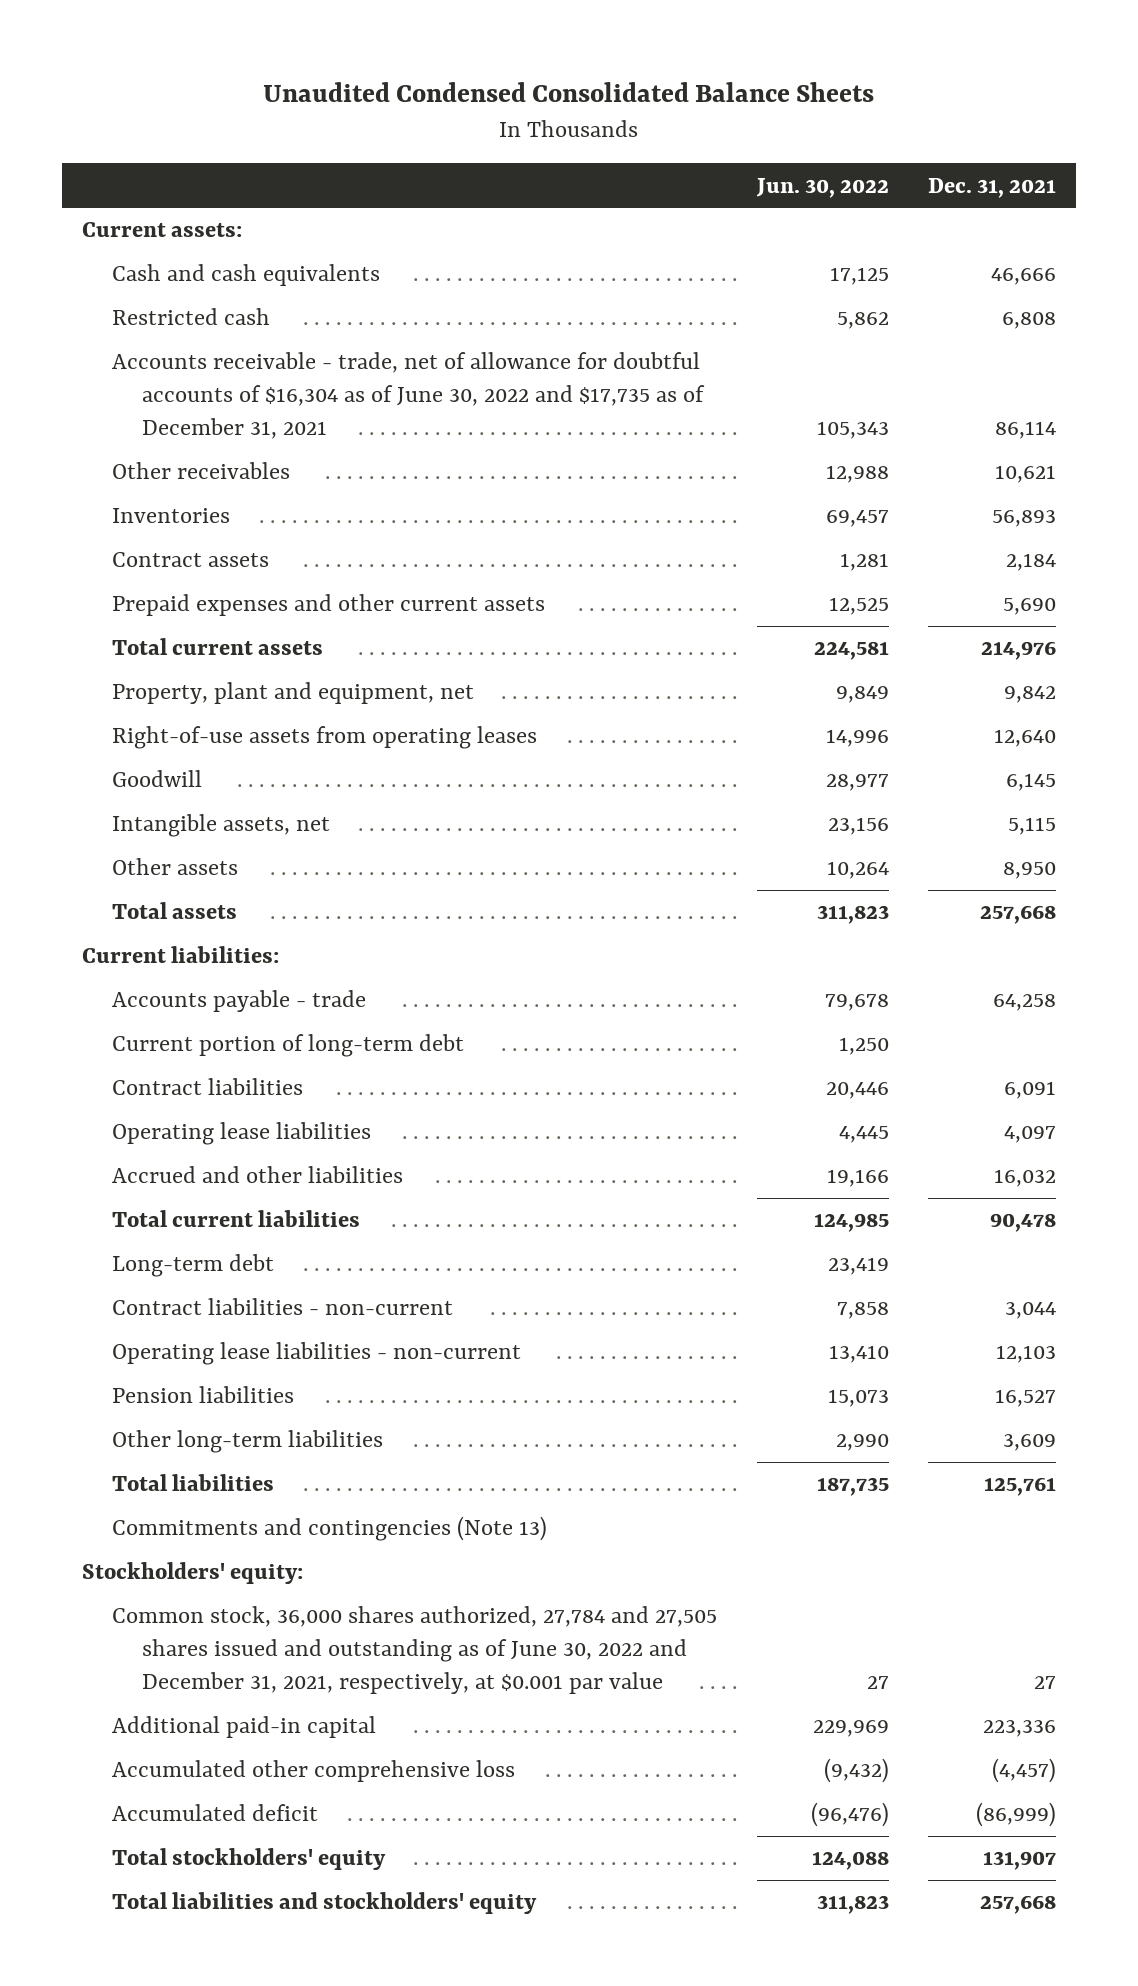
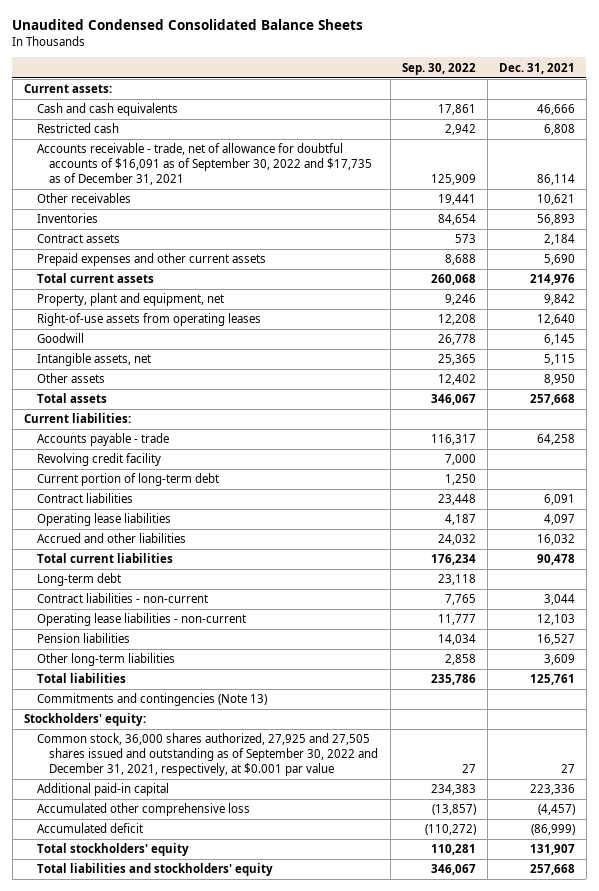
- | Jun. 30, 2022 | Dec. 31, 2021
+ | Sep. 30, 2022 | Dec. 31, 2021
- Accounts receivable - trade, net of allowance for doubtful accounts of $16,304 as of June 30, 2022 and $17,735 as of December 31, 2021 | 105,343 | 86,114
+ Accounts receivable - trade, net of allowance for doubtful accounts of $16,091 as of September 30, 2022 and $17,735 as of December 31, 2021 | 125,909 | 86,114
+ Revolving credit facility | 7,000 |
- Common stock, 36,000 shares authorized, 27,784 and 27,505 shares issued and outstanding as of June 30, 2022 and December 31, 2021, respectively, at $0.001 par value | 27 | 27
+ Common stock, 36,000 shares authorized, 27,925 and 27,505 shares issued and outstanding as of September 30, 2022 and December 31, 2021, respectively, at $0.001 par value | 27 | 27

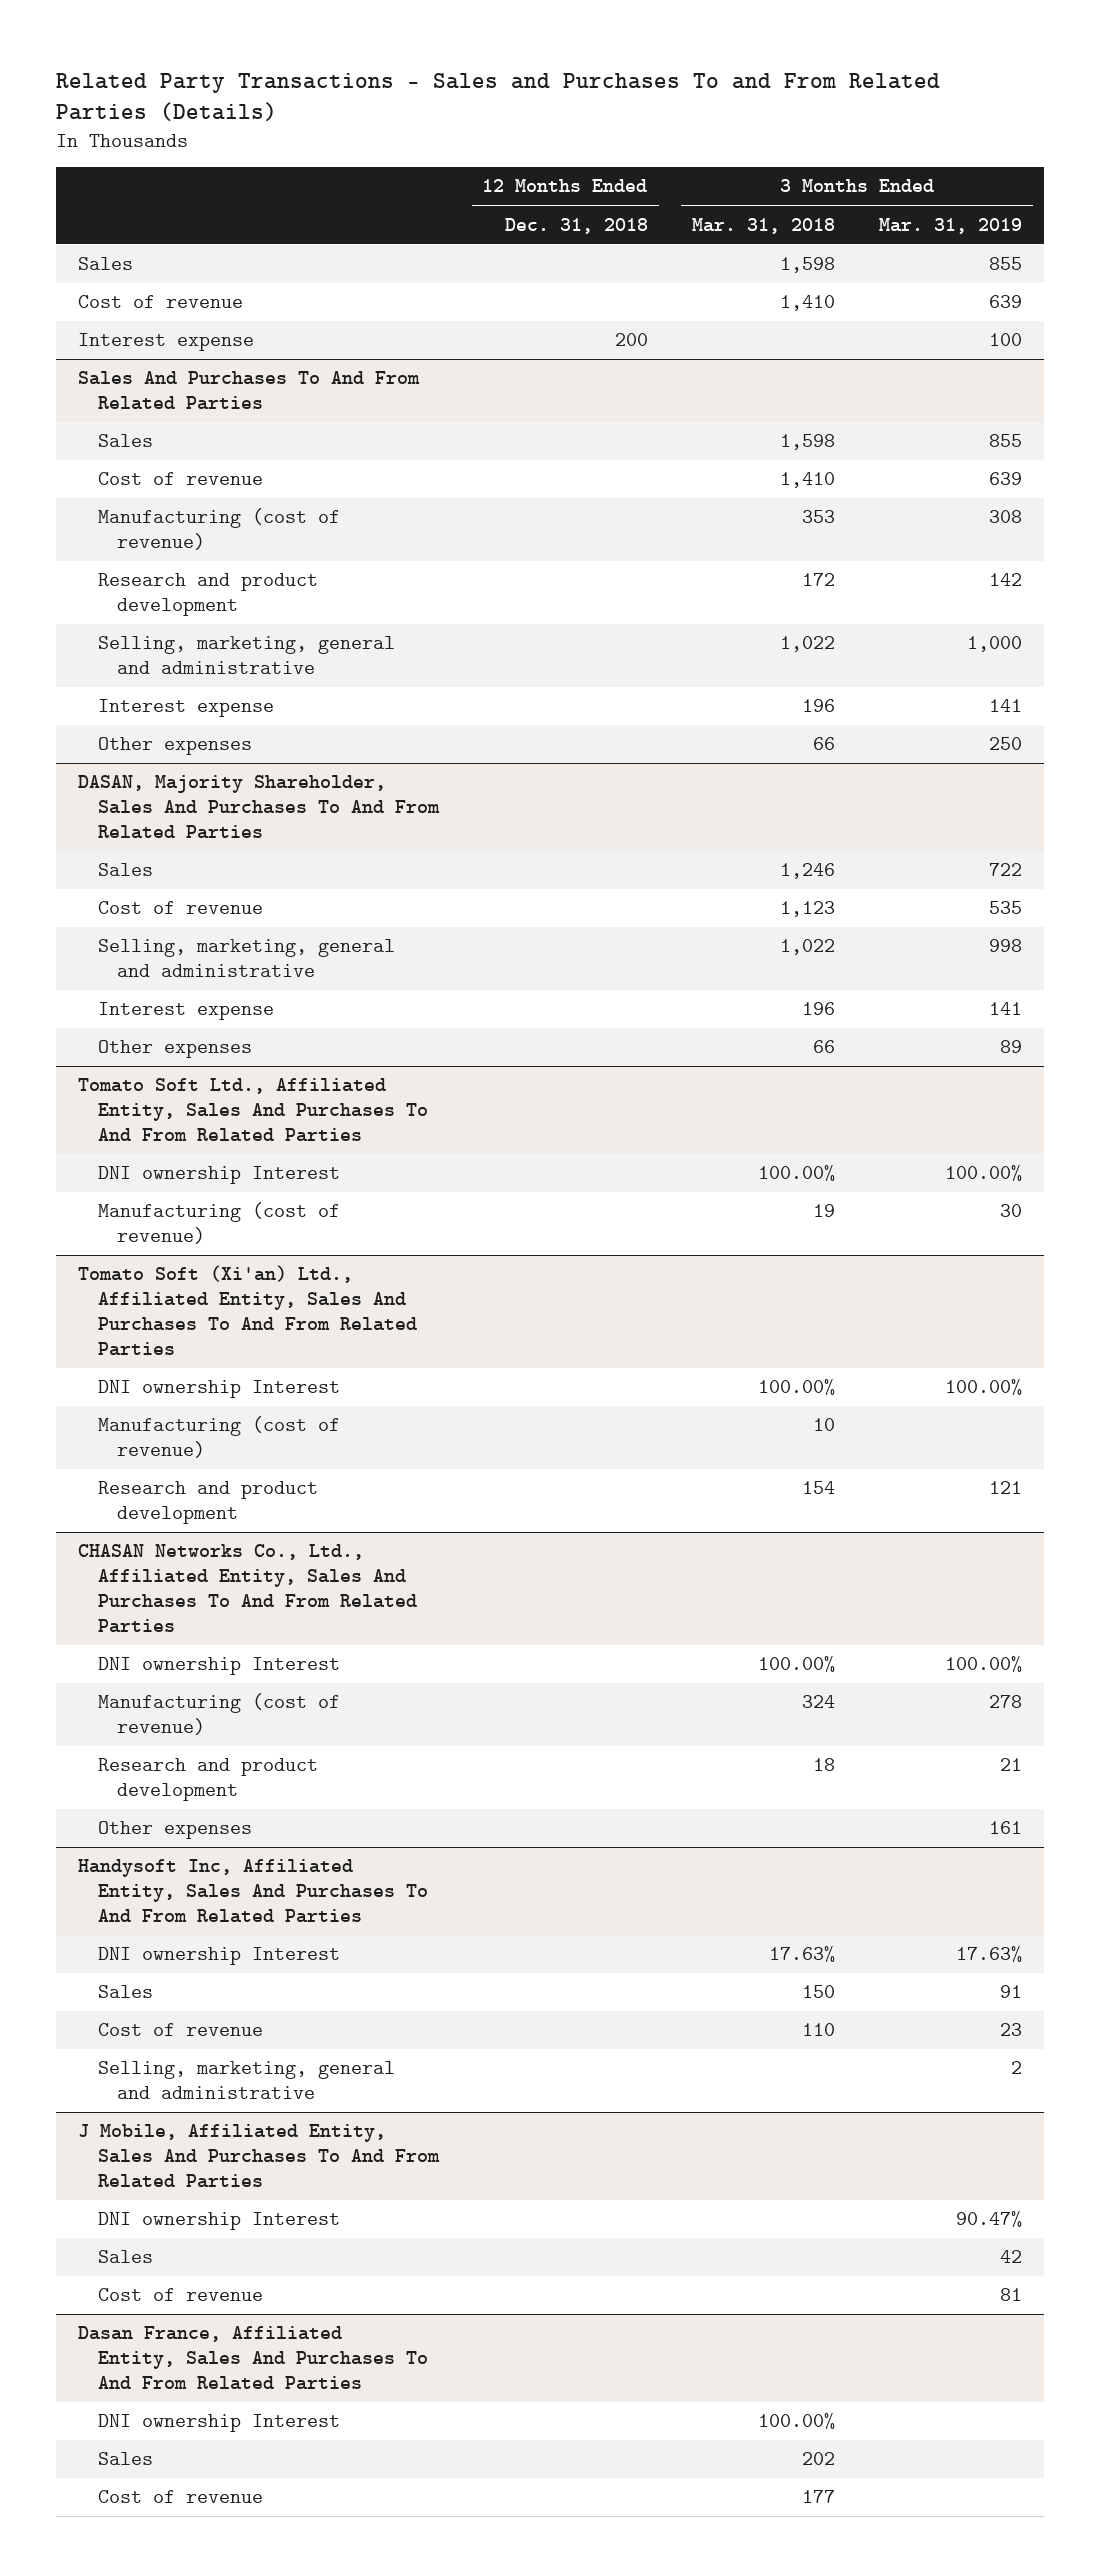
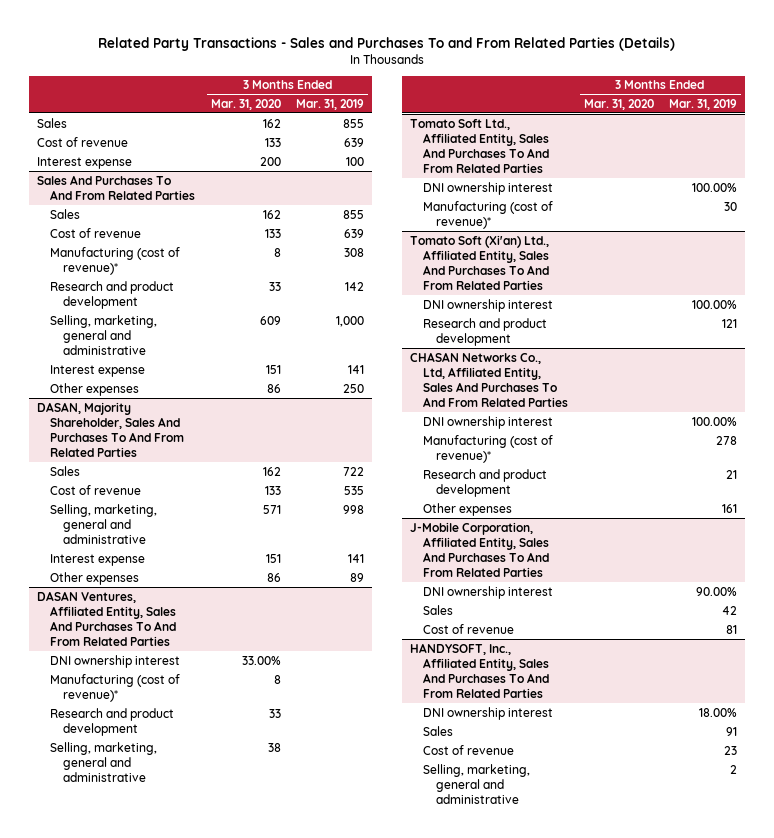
- | 12 Months Ended Dec. 31, 2018 | 3 Months Ended Mar. 31, 2018 | 3 Months Ended Mar. 31, 2019
+ | 3 Months Ended Mar. 31, 2020 | 3 Months Ended Mar. 31, 2019
@ Sales And Purchases To And From Related Parties
- Manufacturing (cost of revenue) | | 353 | 308
+ Manufacturing (cost of revenue)* | 8 | 308
+ DASAN Ventures, Affiliated Entity, Sales And Purchases To And From Related Parties
+ DNI ownership interest | 33.00% |
+ Manufacturing (cost of revenue)* | 8 |
+ Research and product development | 33 |
+ Selling, marketing, general and administrative | 38 |
@ Tomato Soft Ltd., Affiliated Entity, Sales And Purchases To And From Related Parties
- DNI ownership Interest | | 100.00% | 100.00%
- Manufacturing (cost of revenue) | | 19 | 30
+ DNI ownership interest | | 100.00%
+ Manufacturing (cost of revenue)* | | 30
@ Tomato Soft (Xi'an) Ltd., Affiliated Entity, Sales And Purchases To And From Related Parties
- DNI ownership Interest | | 100.00% | 100.00%
- Manufacturing (cost of revenue) | | 10 |
+ DNI ownership interest | | 100.00%
- CHASAN Networks Co., Ltd., Affiliated Entity, Sales And Purchases To And From Related Parties
- DNI ownership Interest | | 100.00% | 100.00%
- Manufacturing (cost of revenue) | | 324 | 278
+ CHASAN Networks Co., Ltd, Affiliated Entity, Sales And Purchases To And From Related Parties
+ DNI ownership interest | | 100.00%
+ Manufacturing (cost of revenue)* | | 278
- Handysoft Inc, Affiliated Entity, Sales And Purchases To And From Related Parties
- DNI ownership Interest | | 17.63% | 17.63%
+ J-Mobile Corporation, Affiliated Entity, Sales And Purchases To And From Related Parties
+ DNI ownership interest | | 90.00%
+ Sales | | 42
+ Cost of revenue | | 81
+ HANDYSOFT, Inc., Affiliated Entity, Sales And Purchases To And From Related Parties
+ DNI ownership interest | | 18.00%
- J Mobile, Affiliated Entity, Sales And Purchases To And From Related Parties
- DNI ownership Interest | | | 90.47%
- Sales | | | 42
- Cost of revenue | | | 81
- Dasan France, Affiliated Entity, Sales And Purchases To And From Related Parties
- DNI ownership Interest | | 100.00% |
- Sales | | 202 |
- Cost of revenue | | 177 |

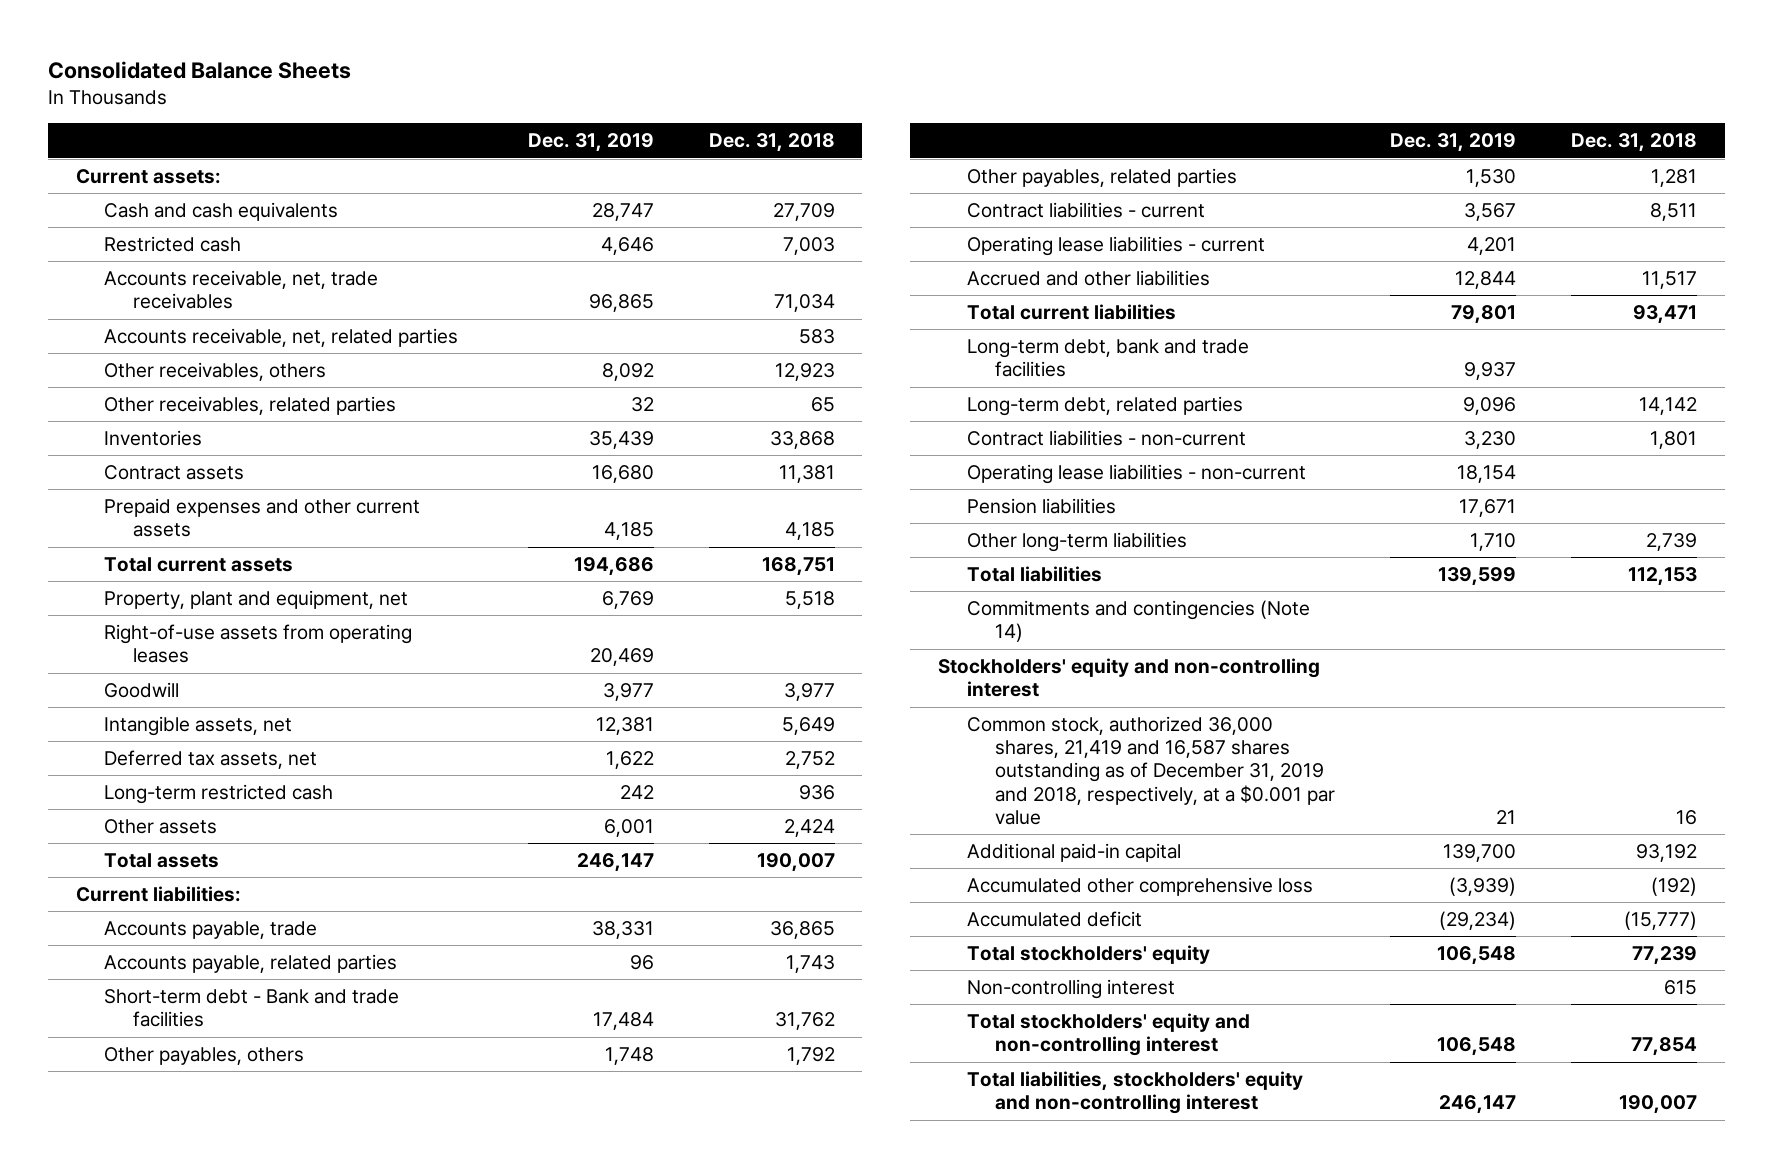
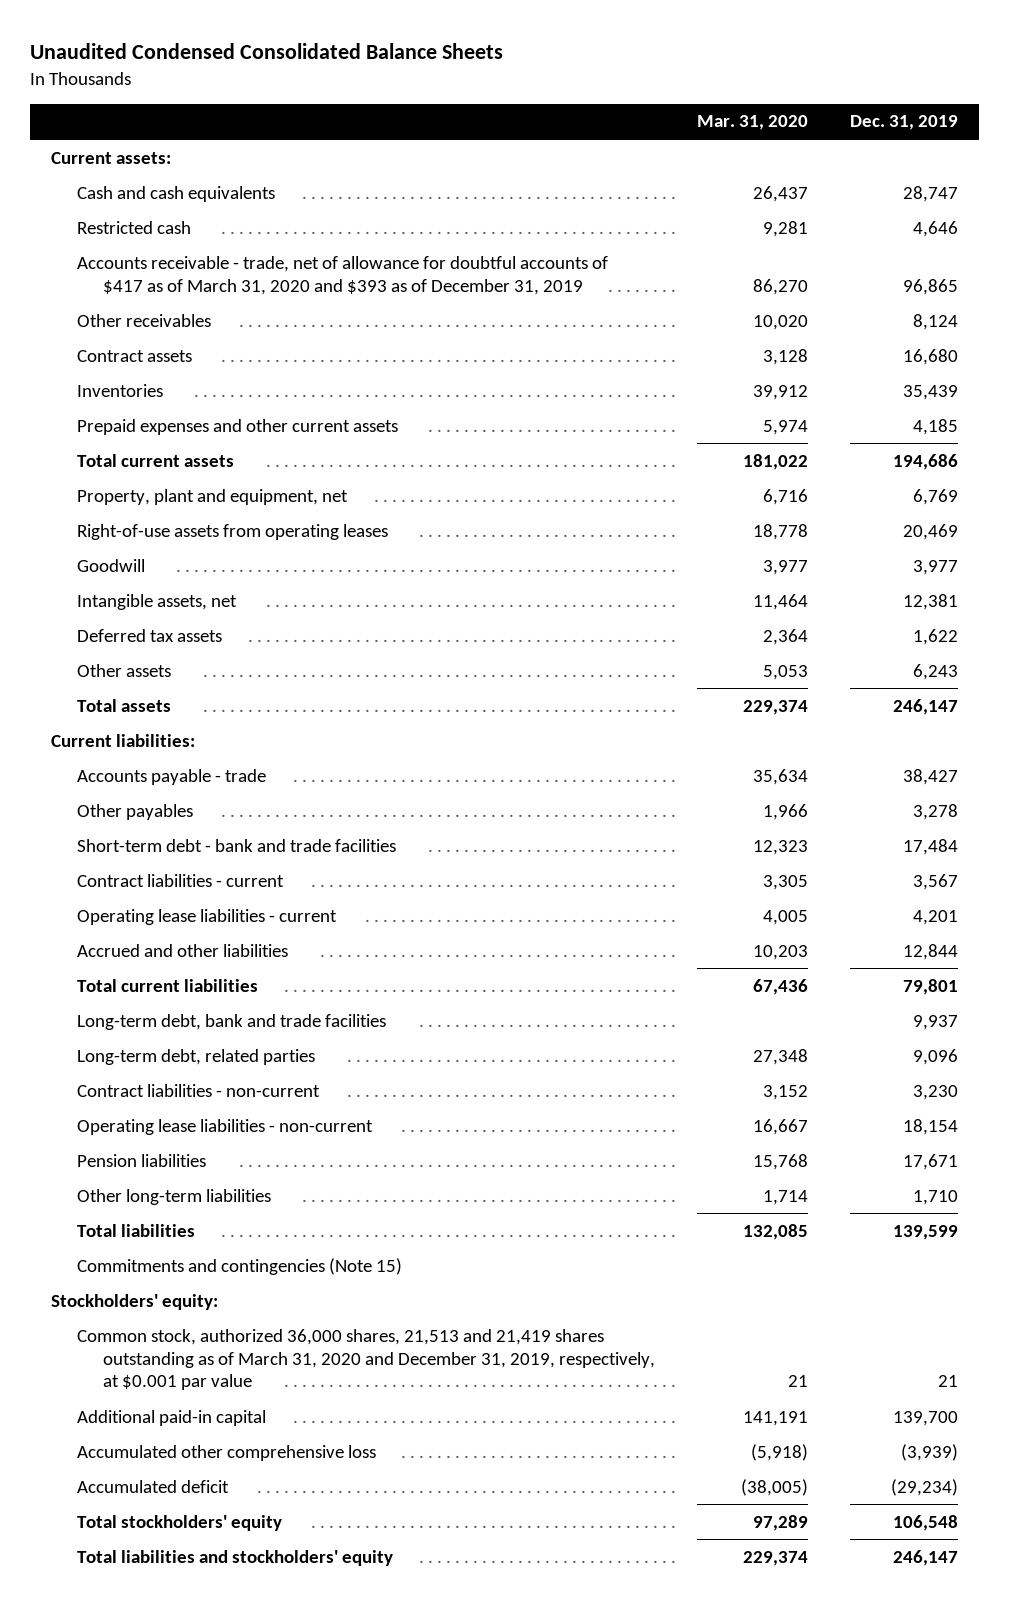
- Consolidated Balance Sheets
+ Unaudited Condensed Consolidated Balance Sheets
- | Dec. 31, 2019 | Dec. 31, 2018
+ | Mar. 31, 2020 | Dec. 31, 2019
- Accounts receivable, net, trade receivables | 96,865 | 71,034
- Accounts receivable, net, related parties | | 583
- Other receivables, others | 8,092 | 12,923
- Other receivables, related parties | 32 | 65
+ Accounts receivable - trade, net of allowance for doubtful accounts of $417 as of March 31, 2020 and $393 as of December 31, 2019 | 86,270 | 96,865
+ Other receivables | 10,020 | 8,124
moved down: Inventories | 39,912 | 35,439
- Deferred tax assets, net | 1,622 | 2,752
- Long-term restricted cash | 242 | 936
- Other assets | 6,001 | 2,424
+ Deferred tax assets | 2,364 | 1,622
+ Other assets | 5,053 | 6,243
- Accounts payable, trade | 38,331 | 36,865
- Accounts payable, related parties | 96 | 1,743
- Short-term debt - Bank and trade facilities | 17,484 | 31,762
- Other payables, others | 1,748 | 1,792
- Other payables, related parties | 1,530 | 1,281
+ Accounts payable - trade | 35,634 | 38,427
+ Other payables | 1,966 | 3,278
+ Short-term debt - bank and trade facilities | 12,323 | 17,484
- Commitments and contingencies (Note 14)
- Stockholders' equity and non-controlling interest
- Common stock, authorized 36,000 shares, 21,419 and 16,587 shares outstanding as of December 31, 2019 and 2018, respectively, at a $0.001 par value | 21 | 16
+ Commitments and contingencies (Note 15)
+ Stockholders' equity:
+ Common stock, authorized 36,000 shares, 21,513 and 21,419 shares outstanding as of March 31, 2020 and December 31, 2019, respectively, at $0.001 par value | 21 | 21
- Non-controlling interest | | 615
- Total stockholders' equity and non-controlling interest | 106,548 | 77,854
- Total liabilities, stockholders' equity and non-controlling interest | 246,147 | 190,007
+ Total liabilities and stockholders' equity | 229,374 | 246,147

